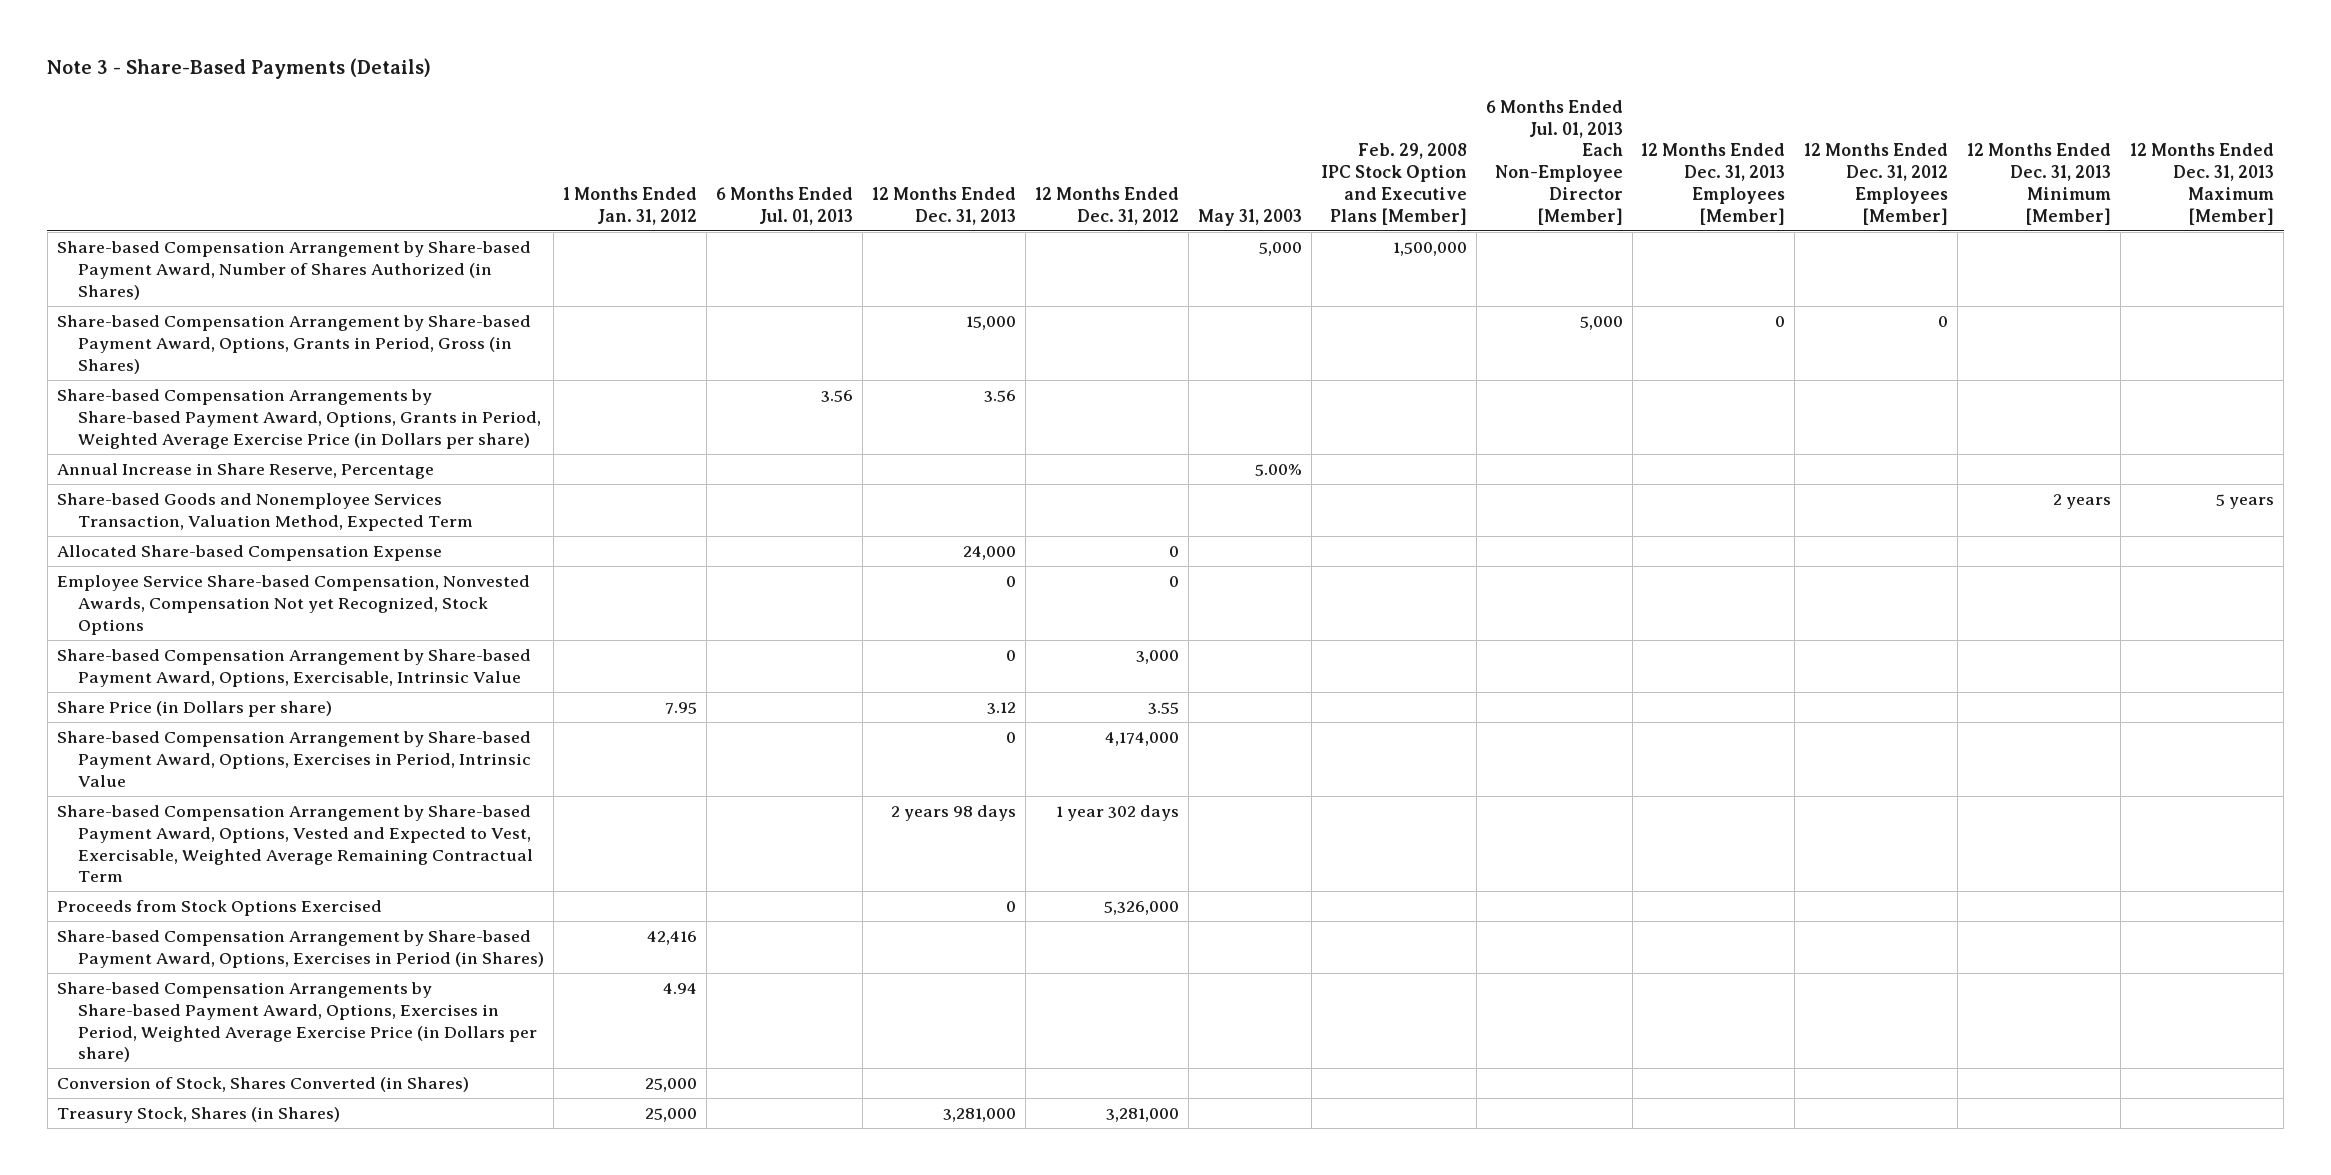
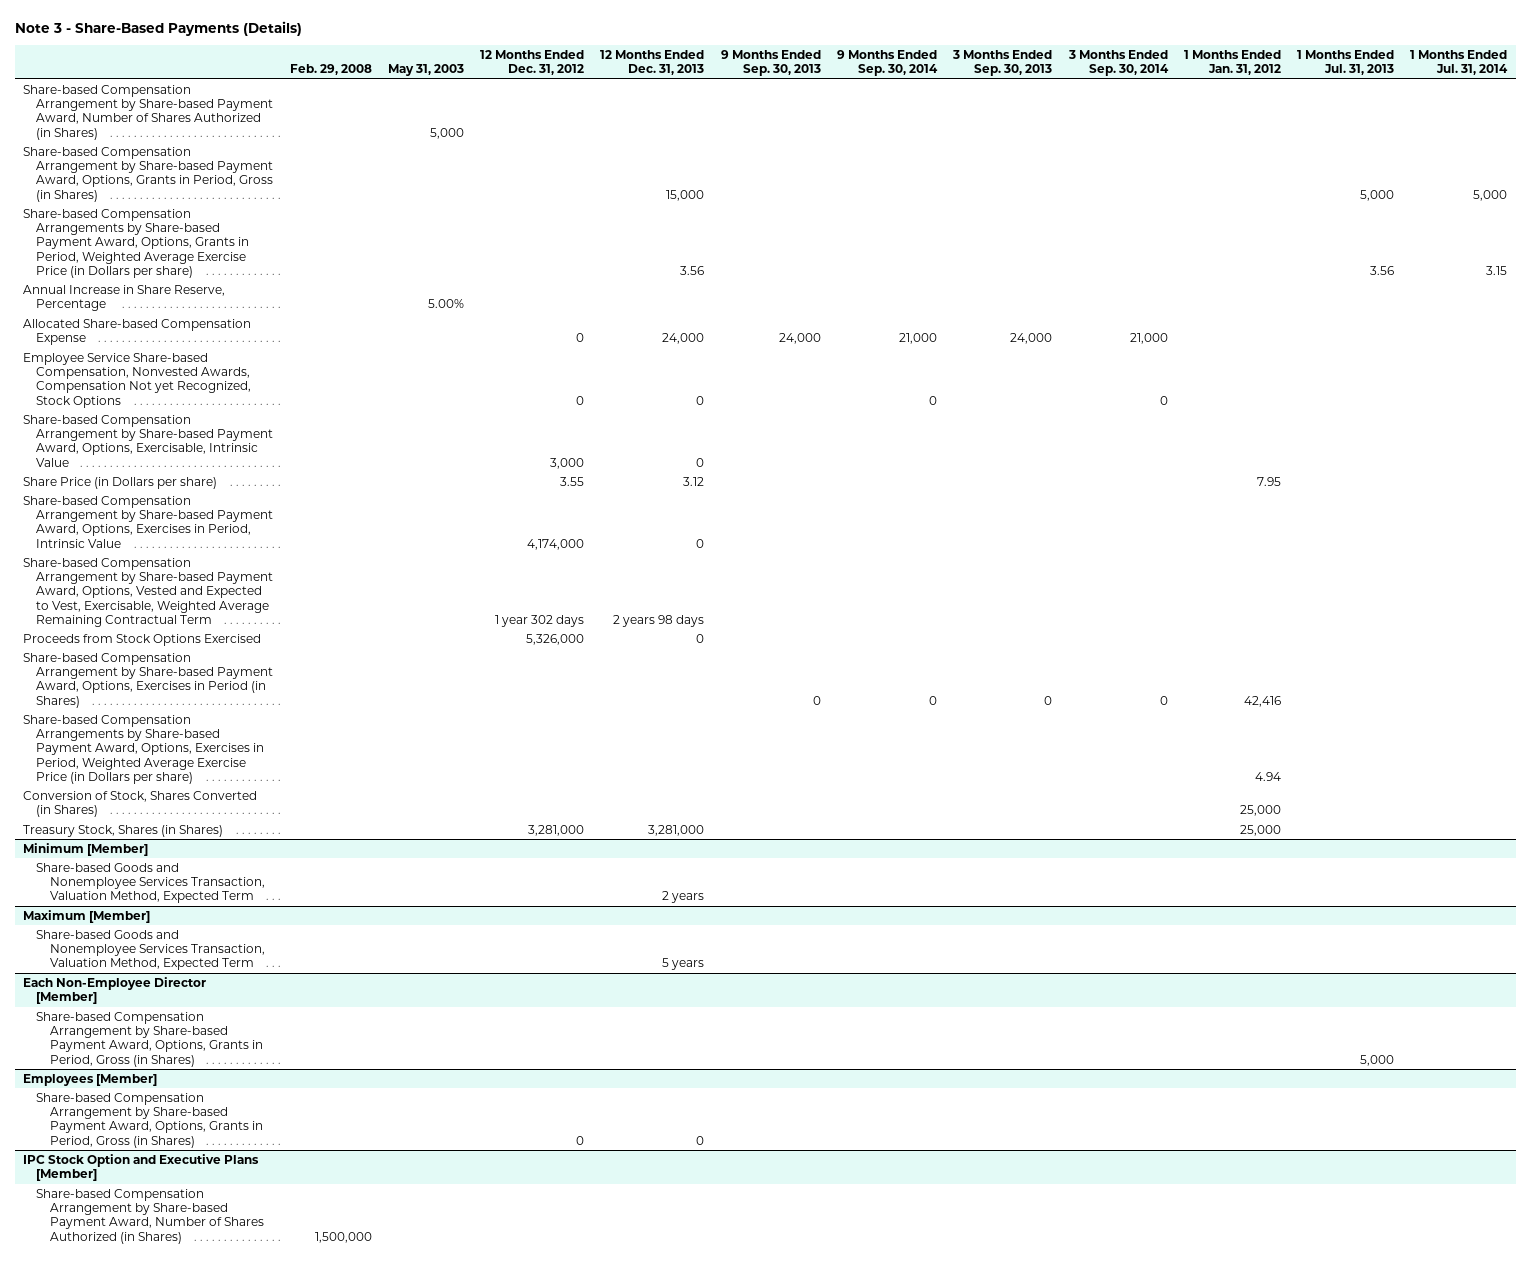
- | 1 Months Ended Jan. 31, 2012 | 6 Months Ended Jul. 01, 2013 | 12 Months Ended Dec. 31, 2013 | 12 Months Ended Dec. 31, 2012 | May 31, 2003 | Feb. 29, 2008 IPC Stock Option and Executive Plans [Member] | 6 Months Ended Jul. 01, 2013 Each Non-Employee Director [Member] | 12 Months Ended Dec. 31, 2013 Employees [Member] | 12 Months Ended Dec. 31, 2012 Employees [Member] | 12 Months Ended Dec. 31, 2013 Minimum [Member] | 12 Months Ended Dec. 31, 2013 Maximum [Member]
+ | Feb. 29, 2008 | May 31, 2003 | 12 Months Ended Dec. 31, 2012 | 12 Months Ended Dec. 31, 2013 | 9 Months Ended Sep. 30, 2013 | 9 Months Ended Sep. 30, 2014 | 3 Months Ended Sep. 30, 2013 | 3 Months Ended Sep. 30, 2014 | 1 Months Ended Jan. 31, 2012 | 1 Months Ended Jul. 31, 2013 | 1 Months Ended Jul. 31, 2014
- Share-based Goods and Nonemployee Services Transaction, Valuation Method, Expected Term | | | | | | | | | | 2 years | 5 years
+ Minimum [Member]
+ Share-based Goods and Nonemployee Services Transaction, Valuation Method, Expected Term | | | | 2 years | | | | | | |
+ Maximum [Member]
+ Share-based Goods and Nonemployee Services Transaction, Valuation Method, Expected Term | | | | 5 years | | | | | | |
+ Each Non-Employee Director [Member]
+ Share-based Compensation Arrangement by Share-based Payment Award, Options, Grants in Period, Gross (in Shares) | | | | | | | | | | 5,000 |
+ Employees [Member]
+ Share-based Compensation Arrangement by Share-based Payment Award, Options, Grants in Period, Gross (in Shares) | | | 0 | 0 | | | | | | |
+ IPC Stock Option and Executive Plans [Member]
+ Share-based Compensation Arrangement by Share-based Payment Award, Number of Shares Authorized (in Shares) | 1,500,000 | | | | | | | | | |

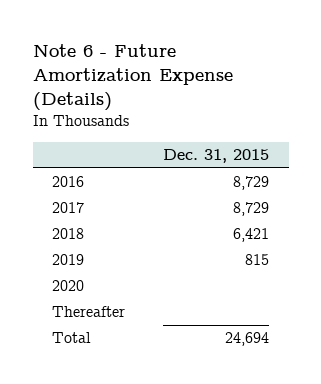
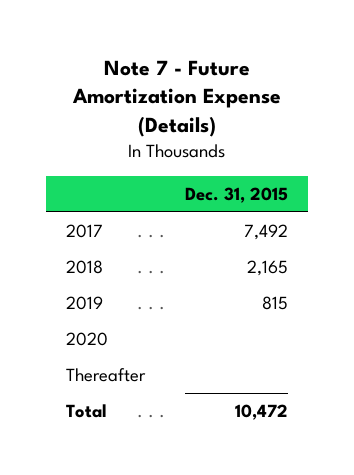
- Note 6 - Future Amortization Expense (Details)
+ Note 7 - Future Amortization Expense (Details)
- 2016 | 8,729
- 2017 | 8,729
- 2018 | 6,421
+ 2017 | 7,492
+ 2018 | 2,165
- Total | 24,694
+ Total | 10,472

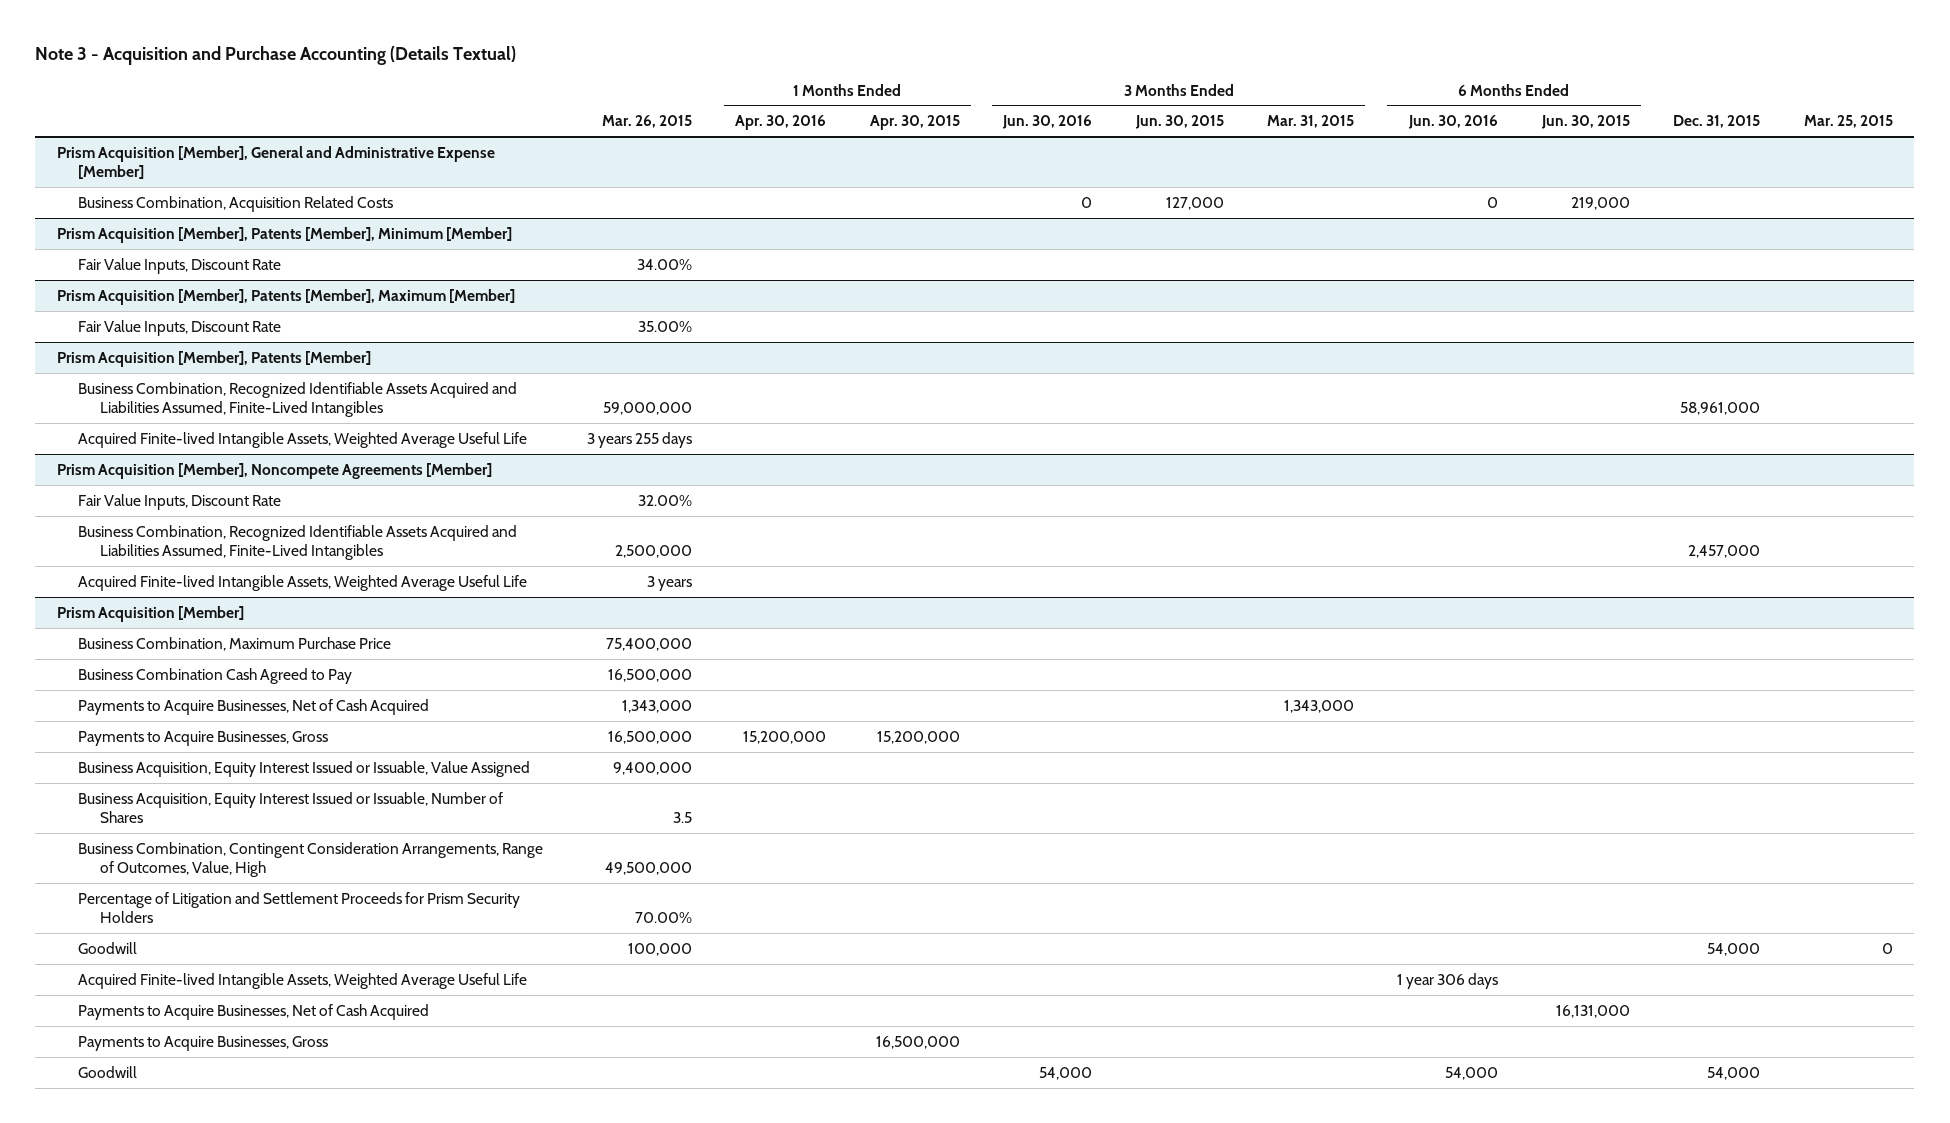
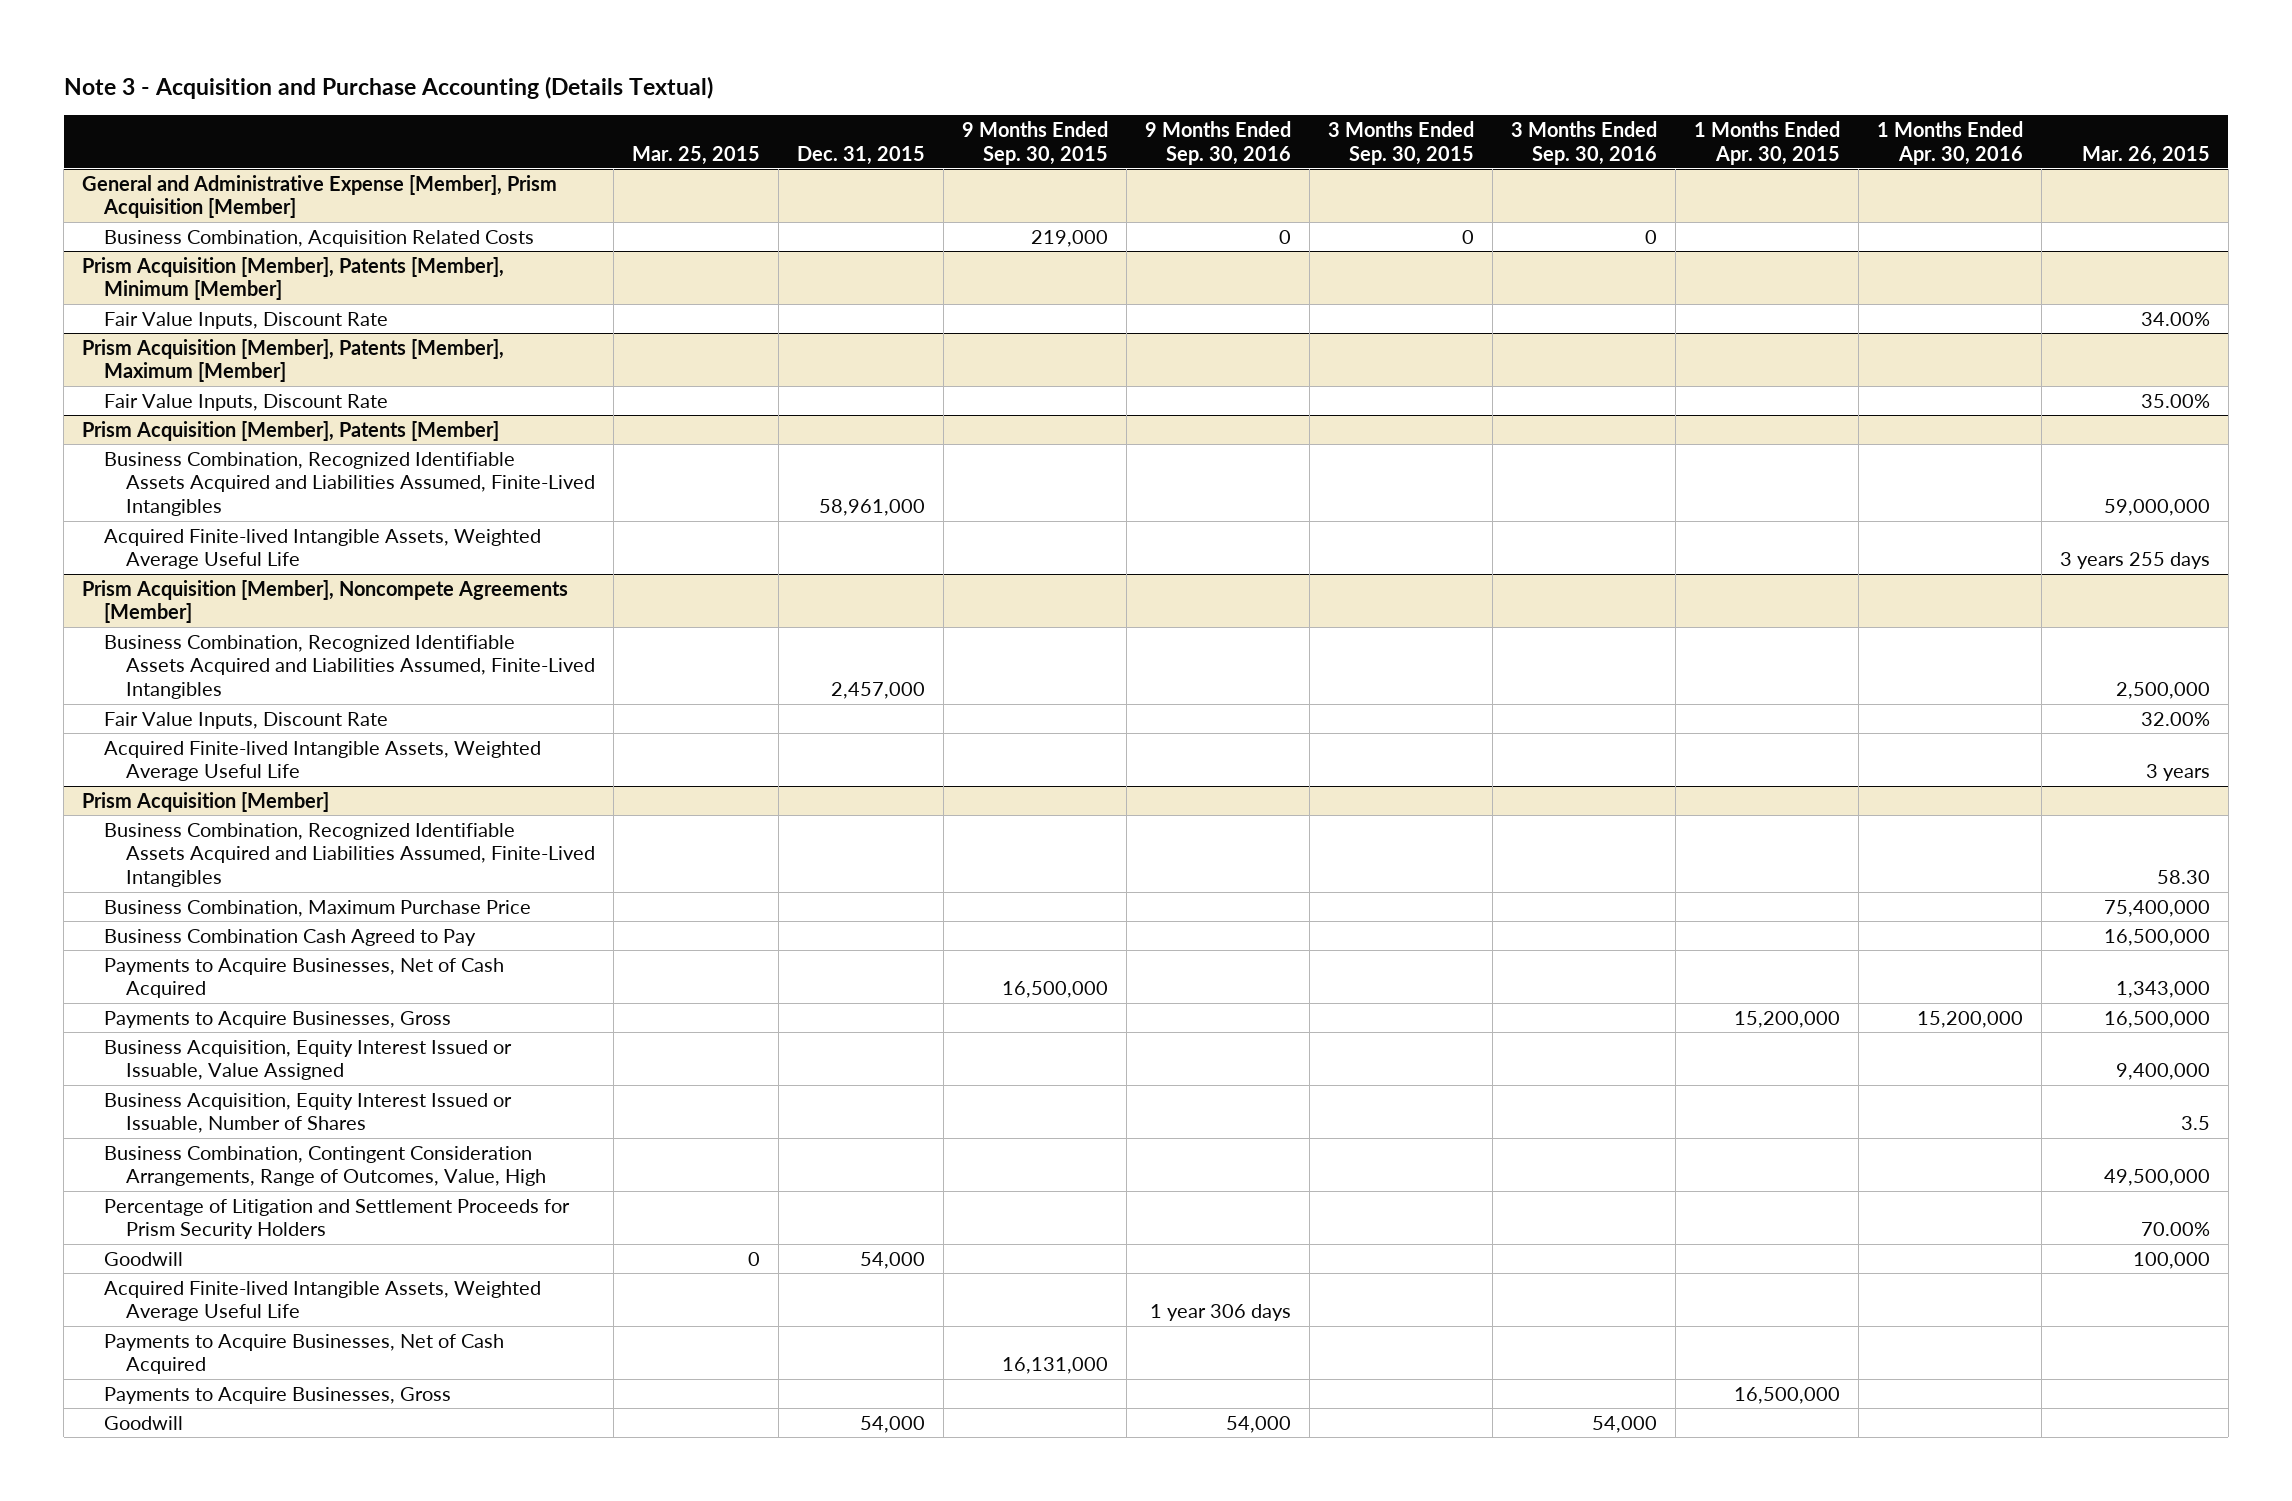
- | Mar. 26, 2015 | 1 Months Ended Apr. 30, 2016 | 1 Months Ended Apr. 30, 2015 | 3 Months Ended Jun. 30, 2016 | 3 Months Ended Jun. 30, 2015 | 3 Months Ended Mar. 31, 2015 | 6 Months Ended Jun. 30, 2016 | 6 Months Ended Jun. 30, 2015 | Dec. 31, 2015 | Mar. 25, 2015
+ | Mar. 25, 2015 | Dec. 31, 2015 | 9 Months Ended Sep. 30, 2015 | 9 Months Ended Sep. 30, 2016 | 3 Months Ended Sep. 30, 2015 | 3 Months Ended Sep. 30, 2016 | 1 Months Ended Apr. 30, 2015 | 1 Months Ended Apr. 30, 2016 | Mar. 26, 2015
- Prism Acquisition [Member], General and Administrative Expense [Member]
+ General and Administrative Expense [Member], Prism Acquisition [Member]
@ Prism Acquisition [Member], Noncompete Agreements [Member]
moved down: Fair Value Inputs, Discount Rate | | | | | | | | | 32.00%
@ Prism Acquisition [Member]
+ Business Combination, Recognized Identifiable Assets Acquired and Liabilities Assumed, Finite-Lived Intangibles | | | | | | | | | 58.30

